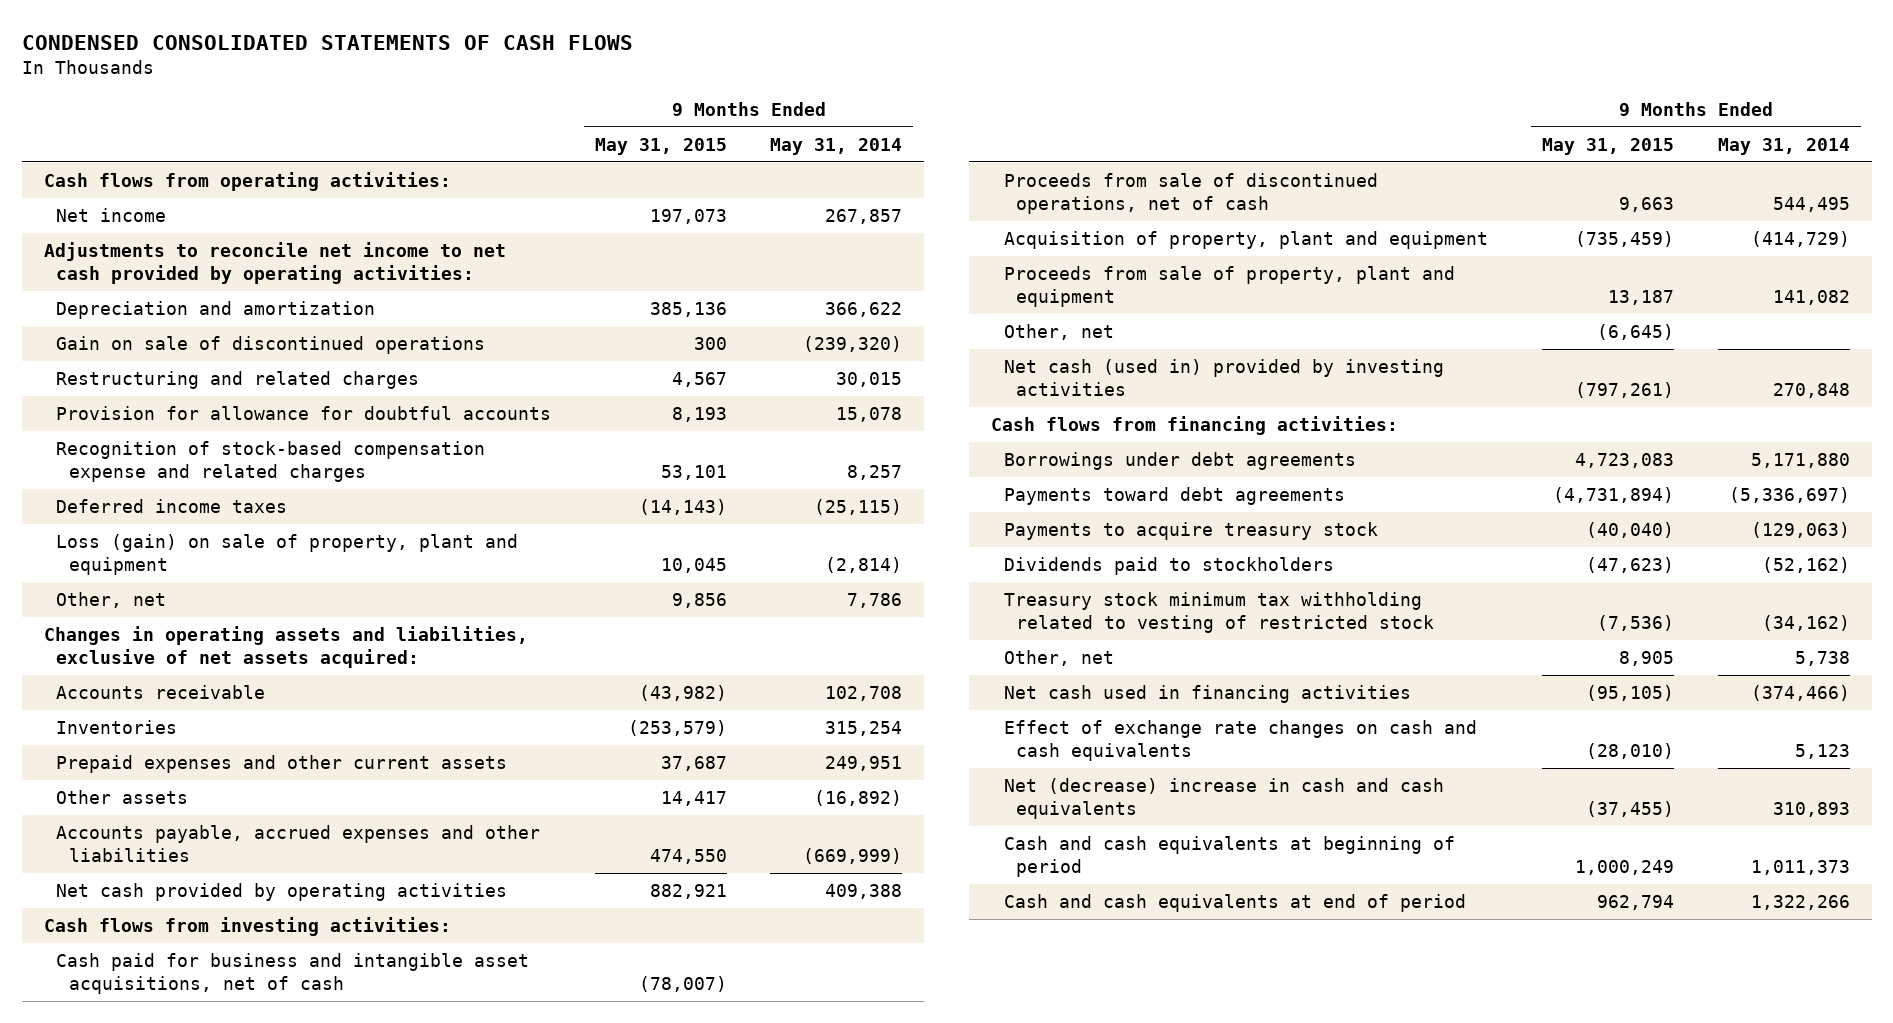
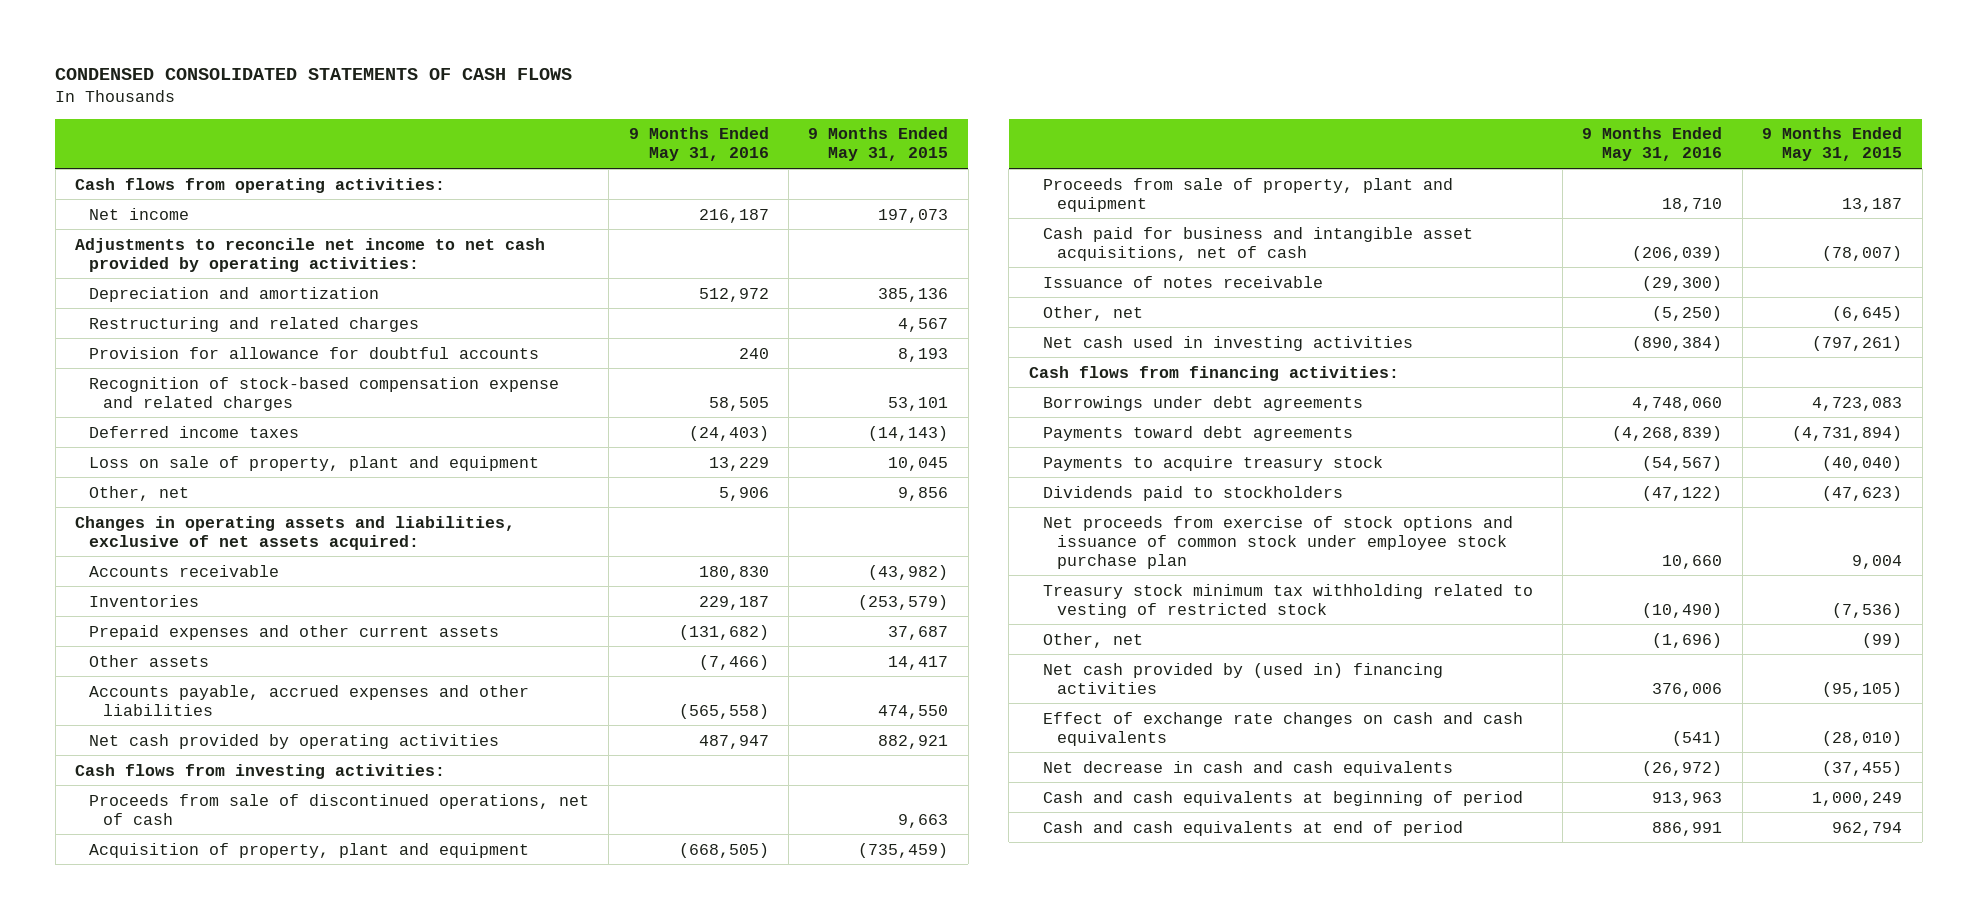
- | 9 Months Ended May 31, 2015 | 9 Months Ended May 31, 2014
+ | 9 Months Ended May 31, 2016 | 9 Months Ended May 31, 2015
- Gain on sale of discontinued operations | 300 | (239,320)
- Loss (gain) on sale of property, plant and equipment | 10,045 | (2,814)
+ Loss on sale of property, plant and equipment | 13,229 | 10,045
moved down: Cash paid for business and intangible asset acquisitions, net of cash | (206,039) | (78,007)
+ Issuance of notes receivable | (29,300) |
- Net cash (used in) provided by investing activities | (797,261) | 270,848
+ Net cash used in investing activities | (890,384) | (797,261)
+ Net proceeds from exercise of stock options and issuance of common stock under employee stock purchase plan | 10,660 | 9,004
- Other, net | 8,905 | 5,738
- Net cash used in financing activities | (95,105) | (374,466)
+ Other, net | (1,696) | (99)
+ Net cash provided by (used in) financing activities | 376,006 | (95,105)
- Net (decrease) increase in cash and cash equivalents | (37,455) | 310,893
+ Net decrease in cash and cash equivalents | (26,972) | (37,455)

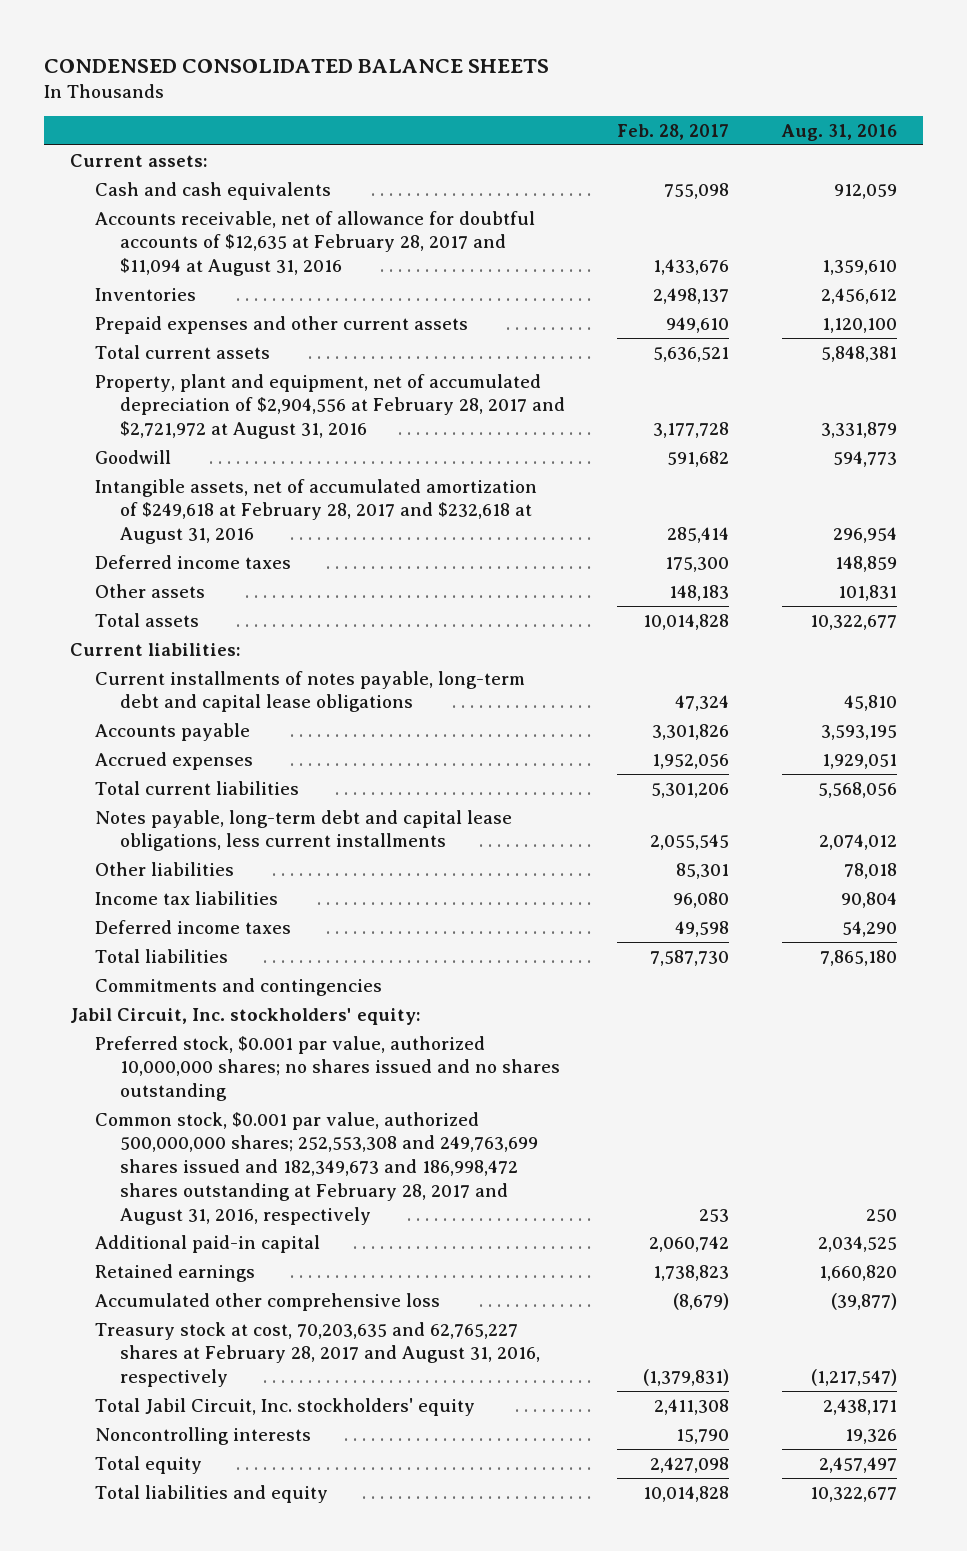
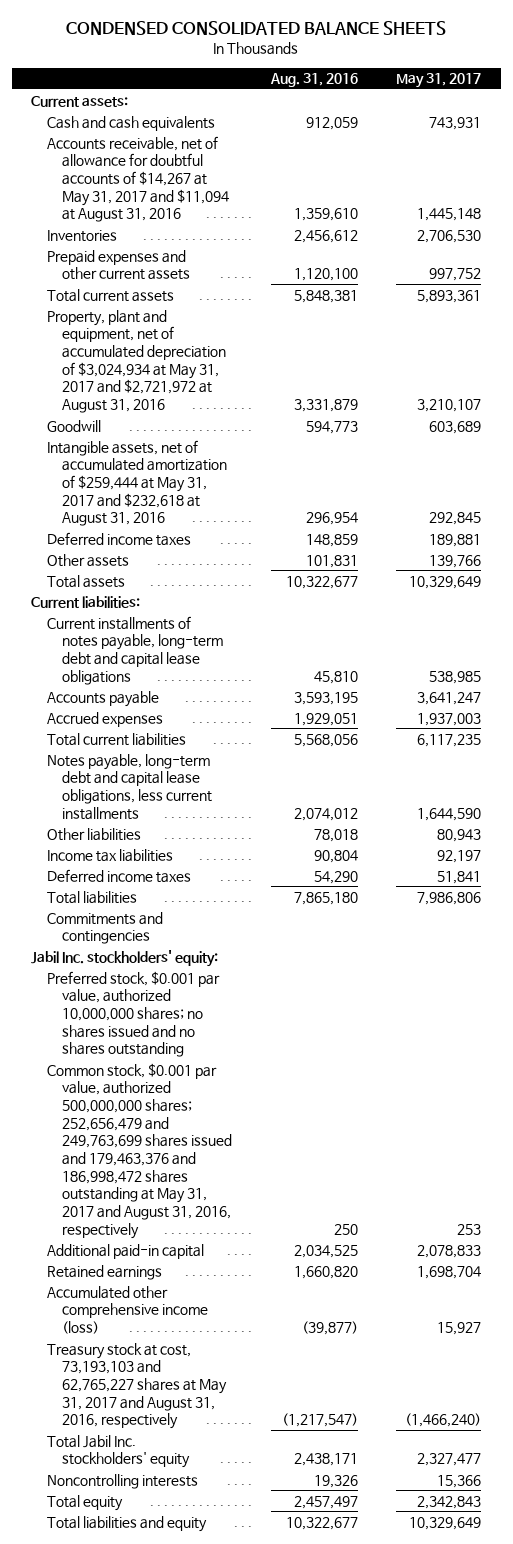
- | Feb. 28, 2017 | Aug. 31, 2016
+ | Aug. 31, 2016 | May 31, 2017
- Accounts receivable, net of allowance for doubtful accounts of $12,635 at February 28, 2017 and $11,094 at August 31, 2016 | 1,433,676 | 1,359,610
+ Accounts receivable, net of allowance for doubtful accounts of $14,267 at May 31, 2017 and $11,094 at August 31, 2016 | 1,359,610 | 1,445,148
- Property, plant and equipment, net of accumulated depreciation of $2,904,556 at February 28, 2017 and $2,721,972 at August 31, 2016 | 3,177,728 | 3,331,879
+ Property, plant and equipment, net of accumulated depreciation of $3,024,934 at May 31, 2017 and $2,721,972 at August 31, 2016 | 3,331,879 | 3,210,107
- Intangible assets, net of accumulated amortization of $249,618 at February 28, 2017 and $232,618 at August 31, 2016 | 285,414 | 296,954
+ Intangible assets, net of accumulated amortization of $259,444 at May 31, 2017 and $232,618 at August 31, 2016 | 296,954 | 292,845
- Jabil Circuit, Inc. stockholders' equity:
+ Jabil Inc. stockholders' equity:
- Common stock, $0.001 par value, authorized 500,000,000 shares; 252,553,308 and 249,763,699 shares issued and 182,349,673 and 186,998,472 shares outstanding at February 28, 2017 and August 31, 2016, respectively | 253 | 250
+ Common stock, $0.001 par value, authorized 500,000,000 shares; 252,656,479 and 249,763,699 shares issued and 179,463,376 and 186,998,472 shares outstanding at May 31, 2017 and August 31, 2016, respectively | 250 | 253
- Accumulated other comprehensive loss | (8,679) | (39,877)
- Treasury stock at cost, 70,203,635 and 62,765,227 shares at February 28, 2017 and August 31, 2016, respectively | (1,379,831) | (1,217,547)
- Total Jabil Circuit, Inc. stockholders' equity | 2,411,308 | 2,438,171
+ Accumulated other comprehensive income (loss) | (39,877) | 15,927
+ Treasury stock at cost, 73,193,103 and 62,765,227 shares at May 31, 2017 and August 31, 2016, respectively | (1,217,547) | (1,466,240)
+ Total Jabil Inc. stockholders' equity | 2,438,171 | 2,327,477

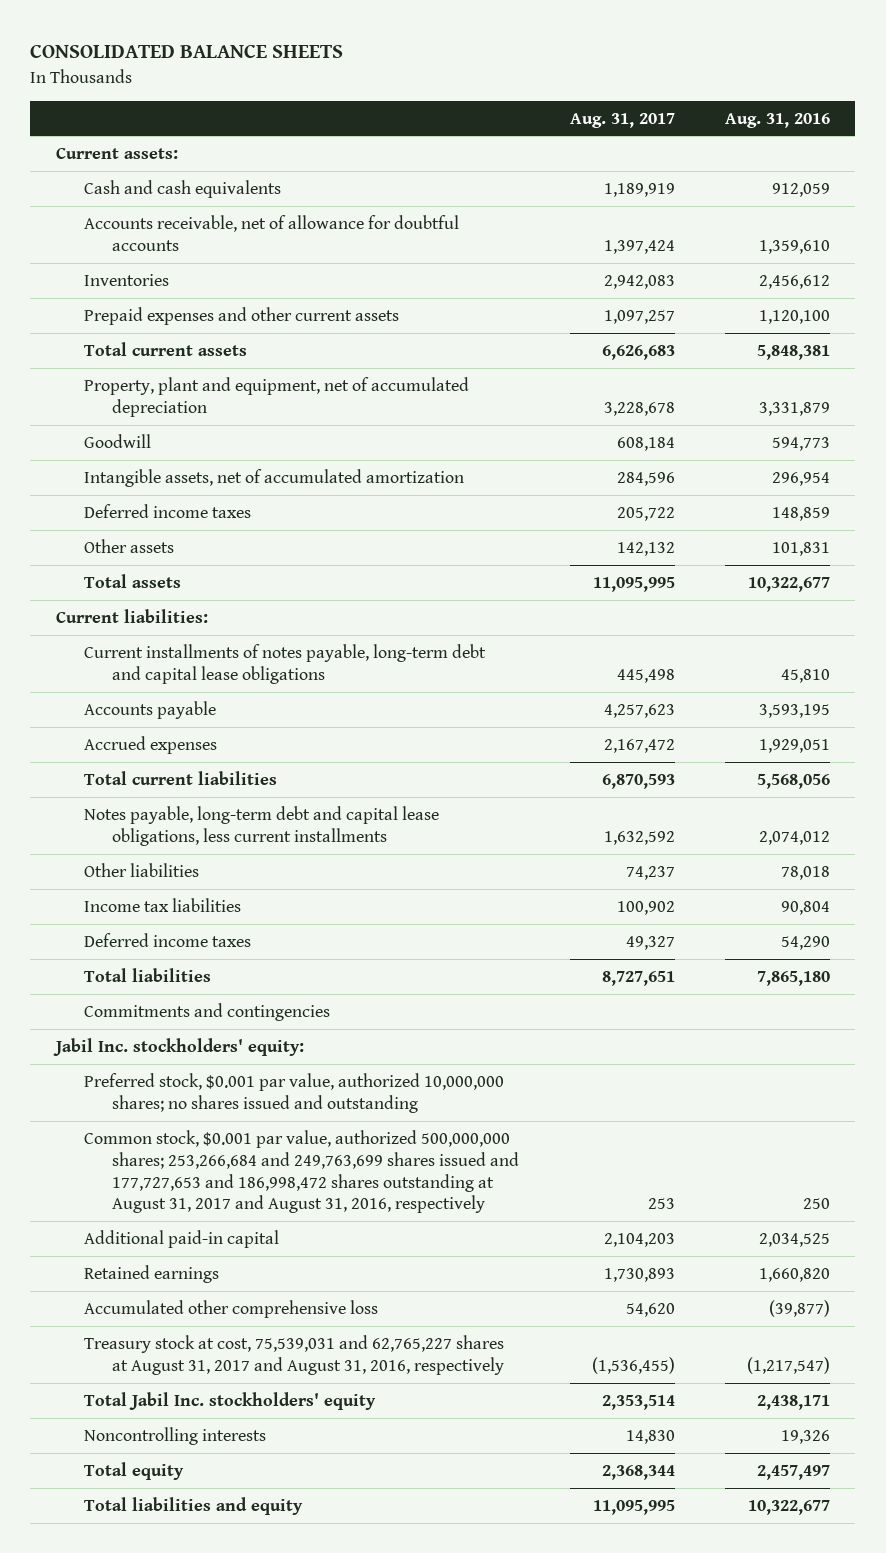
- CONDENSED CONSOLIDATED BALANCE SHEETS
+ CONSOLIDATED BALANCE SHEETS
- | Aug. 31, 2016 | May 31, 2017
+ | Aug. 31, 2017 | Aug. 31, 2016
- Accounts receivable, net of allowance for doubtful accounts of $14,267 at May 31, 2017 and $11,094 at August 31, 2016 | 1,359,610 | 1,445,148
+ Accounts receivable, net of allowance for doubtful accounts | 1,397,424 | 1,359,610
- Property, plant and equipment, net of accumulated depreciation of $3,024,934 at May 31, 2017 and $2,721,972 at August 31, 2016 | 3,331,879 | 3,210,107
+ Property, plant and equipment, net of accumulated depreciation | 3,228,678 | 3,331,879
- Intangible assets, net of accumulated amortization of $259,444 at May 31, 2017 and $232,618 at August 31, 2016 | 296,954 | 292,845
+ Intangible assets, net of accumulated amortization | 284,596 | 296,954
- Preferred stock, $0.001 par value, authorized 10,000,000 shares; no shares issued and no shares outstanding
- Common stock, $0.001 par value, authorized 500,000,000 shares; 252,656,479 and 249,763,699 shares issued and 179,463,376 and 186,998,472 shares outstanding at May 31, 2017 and August 31, 2016, respectively | 250 | 253
+ Preferred stock, $0.001 par value, authorized 10,000,000 shares; no shares issued and outstanding
+ Common stock, $0.001 par value, authorized 500,000,000 shares; 253,266,684 and 249,763,699 shares issued and 177,727,653 and 186,998,472 shares outstanding at August 31, 2017 and August 31, 2016, respectively | 253 | 250
- Accumulated other comprehensive income (loss) | (39,877) | 15,927
- Treasury stock at cost, 73,193,103 and 62,765,227 shares at May 31, 2017 and August 31, 2016, respectively | (1,217,547) | (1,466,240)
+ Accumulated other comprehensive loss | 54,620 | (39,877)
+ Treasury stock at cost, 75,539,031 and 62,765,227 shares at August 31, 2017 and August 31, 2016, respectively | (1,536,455) | (1,217,547)

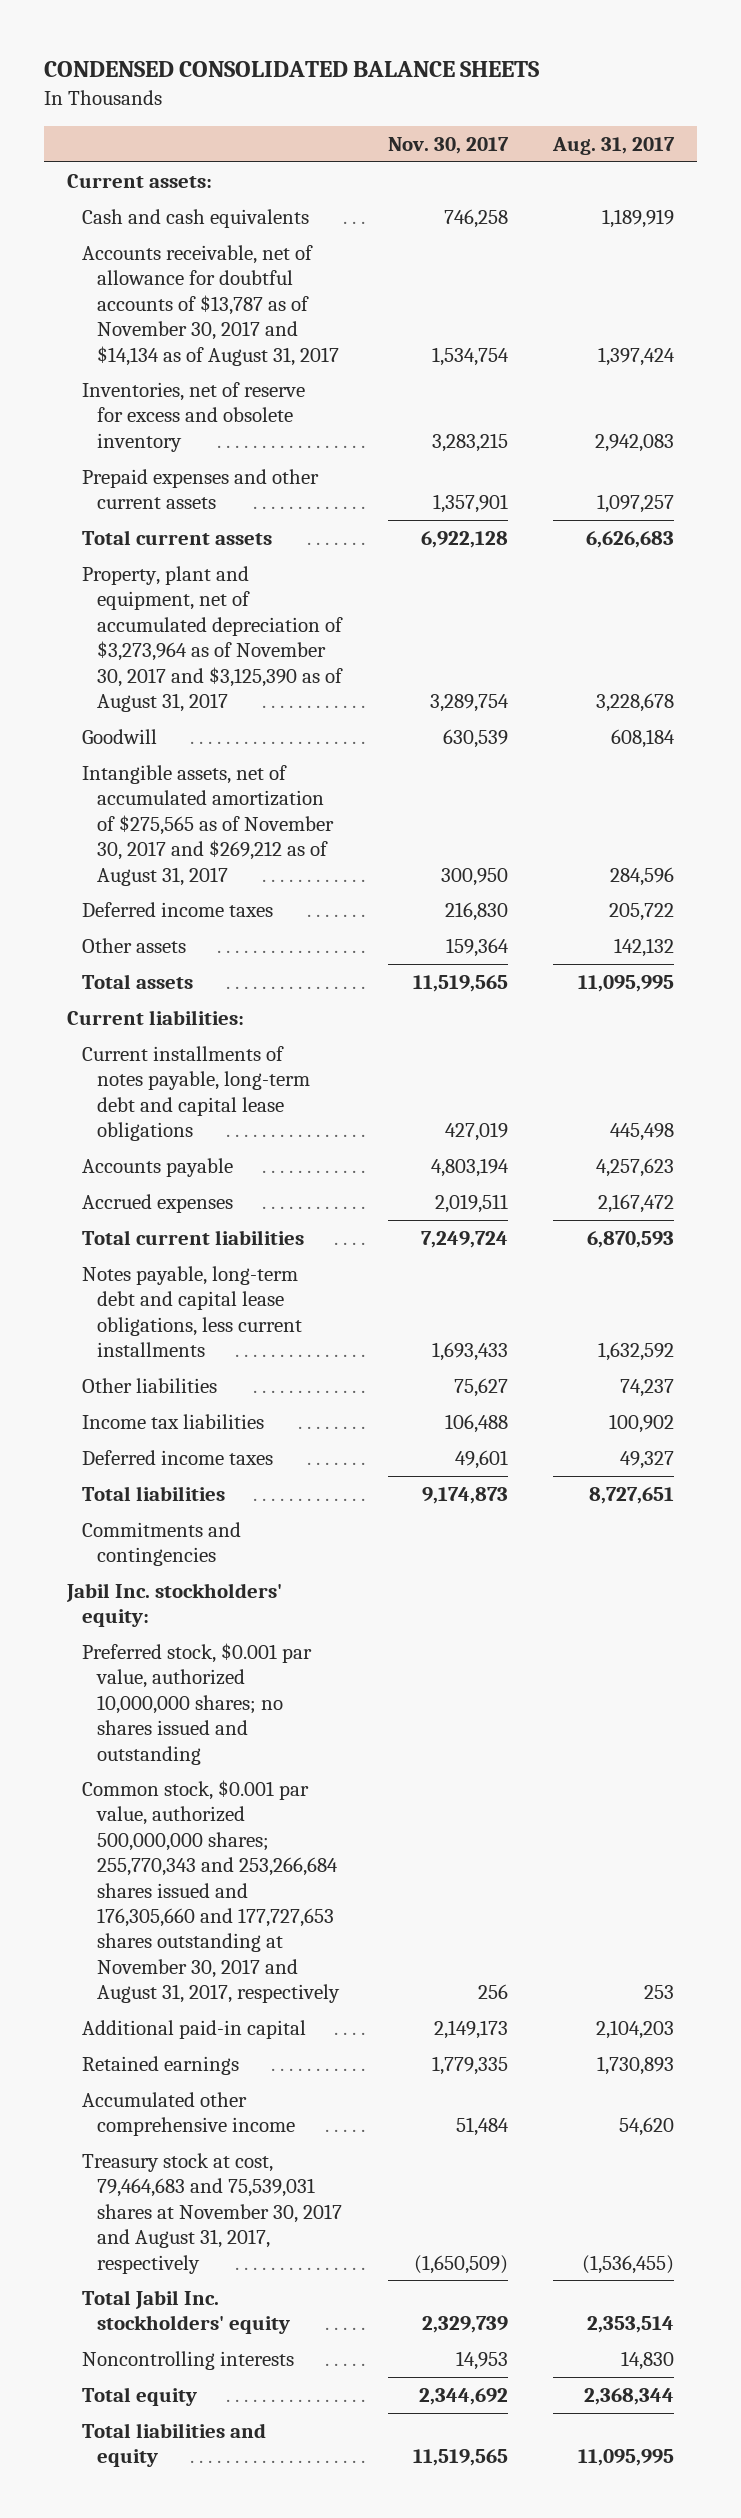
- CONSOLIDATED BALANCE SHEETS
+ CONDENSED CONSOLIDATED BALANCE SHEETS
- | Aug. 31, 2017 | Aug. 31, 2016
+ | Nov. 30, 2017 | Aug. 31, 2017
- Accounts receivable, net of allowance for doubtful accounts | 1,397,424 | 1,359,610
- Inventories | 2,942,083 | 2,456,612
+ Accounts receivable, net of allowance for doubtful accounts of $13,787 as of November 30, 2017 and $14,134 as of August 31, 2017 | 1,534,754 | 1,397,424
+ Inventories, net of reserve for excess and obsolete inventory | 3,283,215 | 2,942,083
- Property, plant and equipment, net of accumulated depreciation | 3,228,678 | 3,331,879
+ Property, plant and equipment, net of accumulated depreciation of $3,273,964 as of November 30, 2017 and $3,125,390 as of August 31, 2017 | 3,289,754 | 3,228,678
- Intangible assets, net of accumulated amortization | 284,596 | 296,954
+ Intangible assets, net of accumulated amortization of $275,565 as of November 30, 2017 and $269,212 as of August 31, 2017 | 300,950 | 284,596
- Common stock, $0.001 par value, authorized 500,000,000 shares; 253,266,684 and 249,763,699 shares issued and 177,727,653 and 186,998,472 shares outstanding at August 31, 2017 and August 31, 2016, respectively | 253 | 250
+ Common stock, $0.001 par value, authorized 500,000,000 shares; 255,770,343 and 253,266,684 shares issued and 176,305,660 and 177,727,653 shares outstanding at November 30, 2017 and August 31, 2017, respectively | 256 | 253
- Accumulated other comprehensive loss | 54,620 | (39,877)
- Treasury stock at cost, 75,539,031 and 62,765,227 shares at August 31, 2017 and August 31, 2016, respectively | (1,536,455) | (1,217,547)
+ Accumulated other comprehensive income | 51,484 | 54,620
+ Treasury stock at cost, 79,464,683 and 75,539,031 shares at November 30, 2017 and August 31, 2017, respectively | (1,650,509) | (1,536,455)

